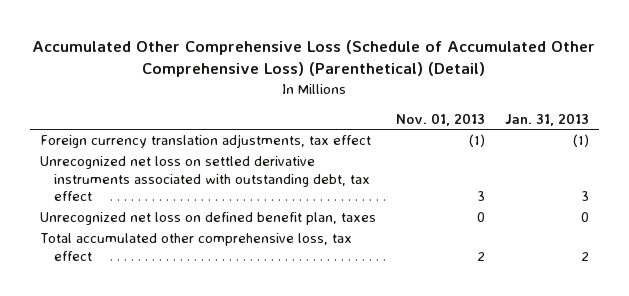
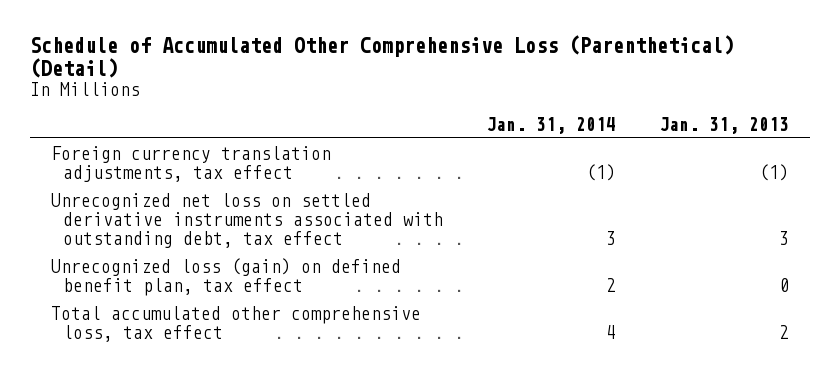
- Accumulated Other Comprehensive Loss (Schedule of Accumulated Other Comprehensive Loss) (Parenthetical) (Detail)
+ Schedule of Accumulated Other Comprehensive Loss (Parenthetical) (Detail)
- | Nov. 01, 2013 | Jan. 31, 2013
+ | Jan. 31, 2014 | Jan. 31, 2013
- Unrecognized net loss on defined benefit plan, taxes | 0 | 0
+ Unrecognized loss (gain) on defined benefit plan, tax effect | 2 | 0

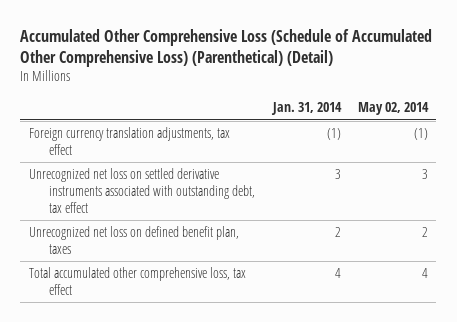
- Schedule of Accumulated Other Comprehensive Loss (Parenthetical) (Detail)
+ Accumulated Other Comprehensive Loss (Schedule of Accumulated Other Comprehensive Loss) (Parenthetical) (Detail)
- | Jan. 31, 2014 | Jan. 31, 2013
+ | Jan. 31, 2014 | May 02, 2014
- Unrecognized loss (gain) on defined benefit plan, tax effect | 2 | 0
+ Unrecognized net loss on defined benefit plan, taxes | 2 | 2

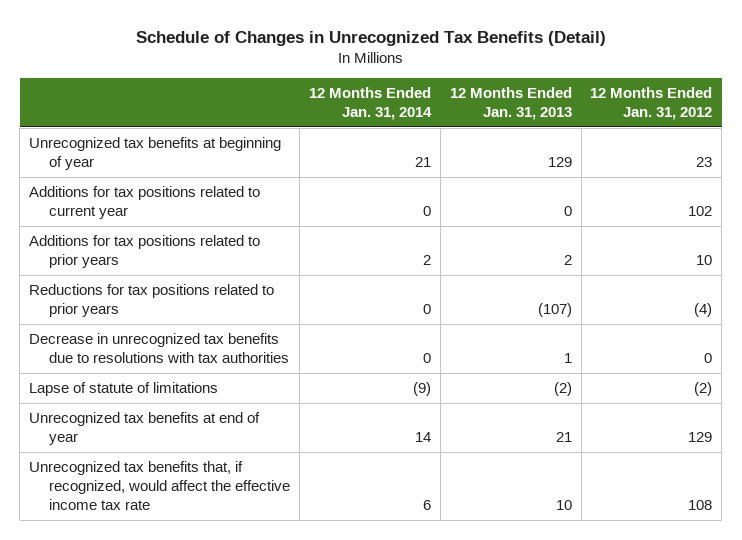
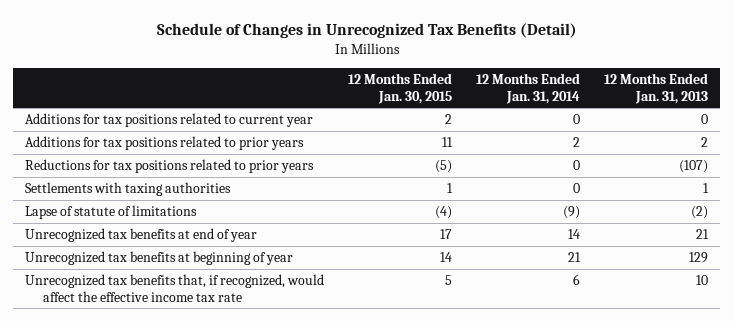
- | 12 Months Ended Jan. 31, 2014 | 12 Months Ended Jan. 31, 2013 | 12 Months Ended Jan. 31, 2012
+ | 12 Months Ended Jan. 30, 2015 | 12 Months Ended Jan. 31, 2014 | 12 Months Ended Jan. 31, 2013
- Decrease in unrecognized tax benefits due to resolutions with tax authorities | 0 | 1 | 0
+ Settlements with taxing authorities | 1 | 0 | 1
moved down: Unrecognized tax benefits at beginning of year | 14 | 21 | 129

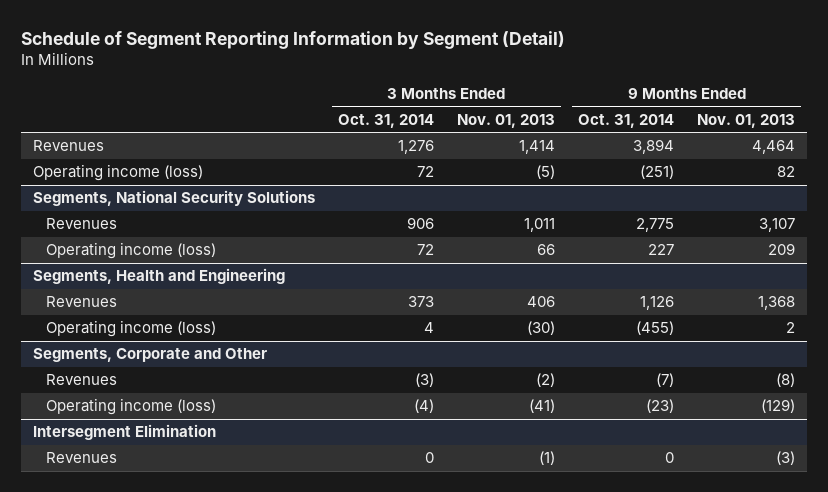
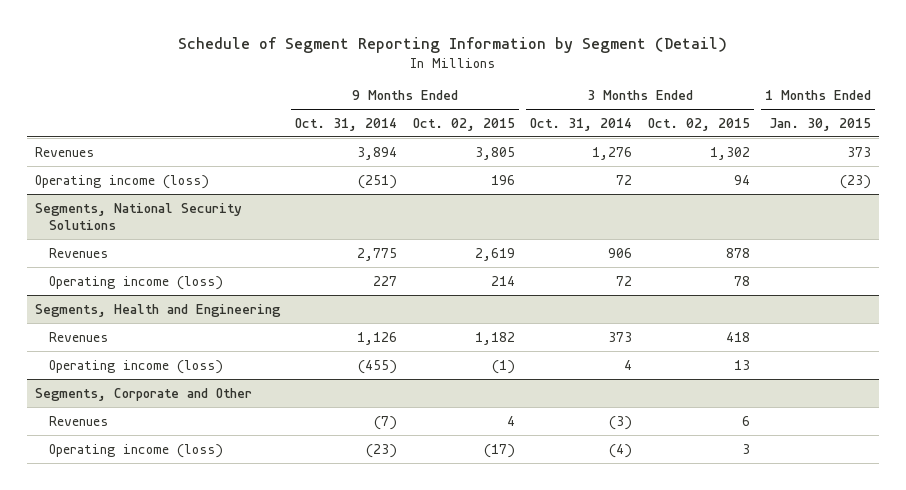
- | 3 Months Ended Oct. 31, 2014 | 3 Months Ended Nov. 01, 2013 | 9 Months Ended Oct. 31, 2014 | 9 Months Ended Nov. 01, 2013
+ | 9 Months Ended Oct. 31, 2014 | 9 Months Ended Oct. 02, 2015 | 3 Months Ended Oct. 31, 2014 | 3 Months Ended Oct. 02, 2015 | 1 Months Ended Jan. 30, 2015
- Intersegment Elimination
- Revenues | 0 | (1) | 0 | (3)

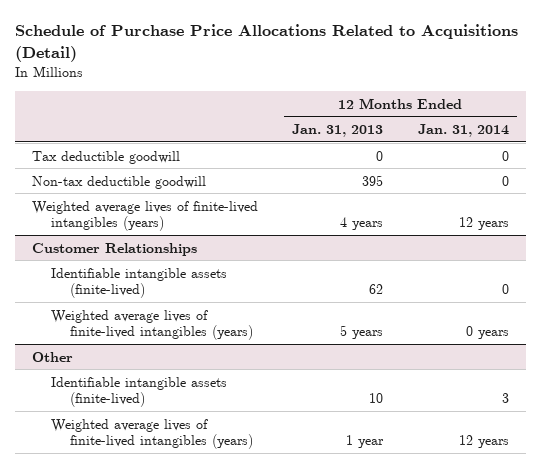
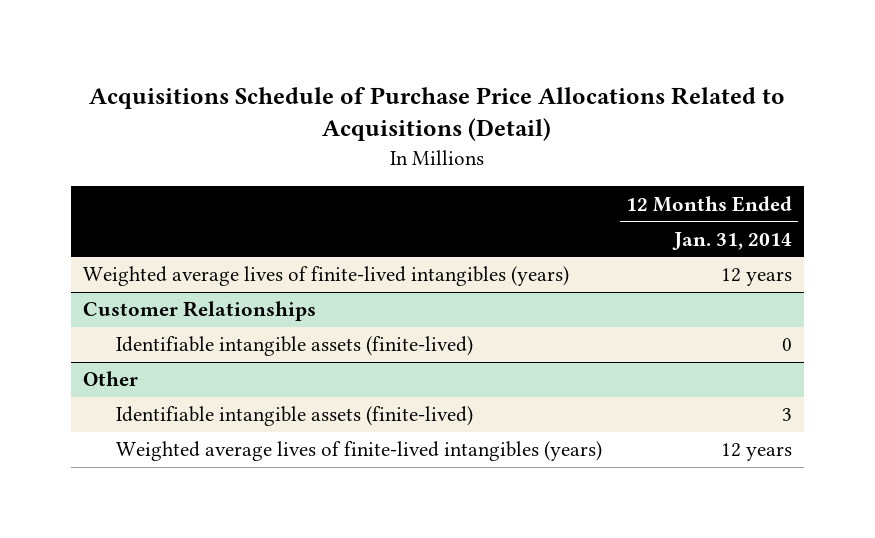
- Schedule of Purchase Price Allocations Related to Acquisitions (Detail)
+ Acquisitions Schedule of Purchase Price Allocations Related to Acquisitions (Detail)
- | 12 Months Ended Jan. 31, 2013 | 12 Months Ended Jan. 31, 2014
+ | 12 Months Ended Jan. 31, 2014
- Tax deductible goodwill | 0 | 0
- Non-tax deductible goodwill | 395 | 0
@ Customer Relationships
- Weighted average lives of finite-lived intangibles (years) | 5 years | 0 years

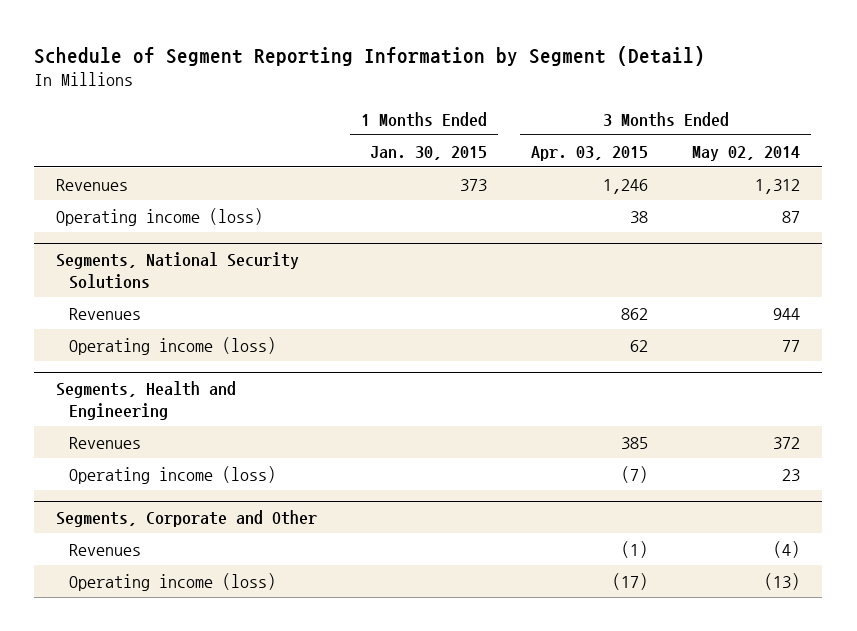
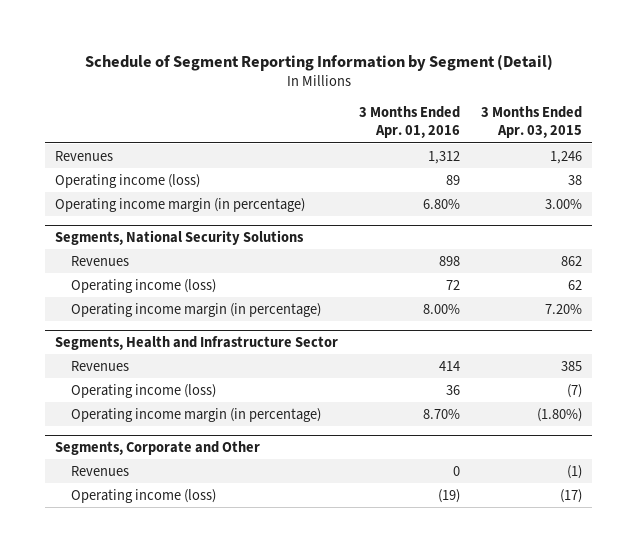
- | 1 Months Ended Jan. 30, 2015 | 3 Months Ended Apr. 03, 2015 | 3 Months Ended May 02, 2014
+ | 3 Months Ended Apr. 01, 2016 | 3 Months Ended Apr. 03, 2015
+ Operating income margin (in percentage) | 6.80% | 3.00%
- Segments, Health and Engineering
@ Segments, National Security Solutions
+ Operating income margin (in percentage) | 8.00% | 7.20%
+ Segments, Health and Infrastructure Sector
+ Operating income margin (in percentage) | 8.70% | (1.80%)

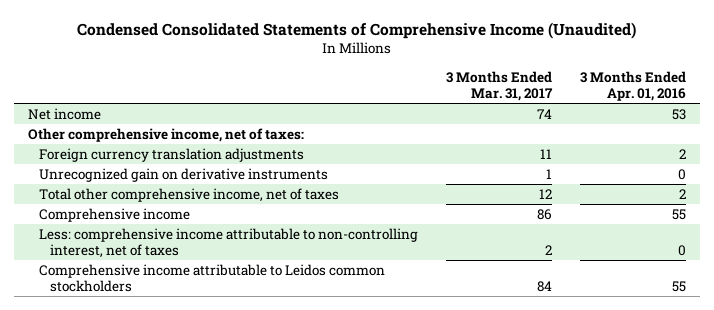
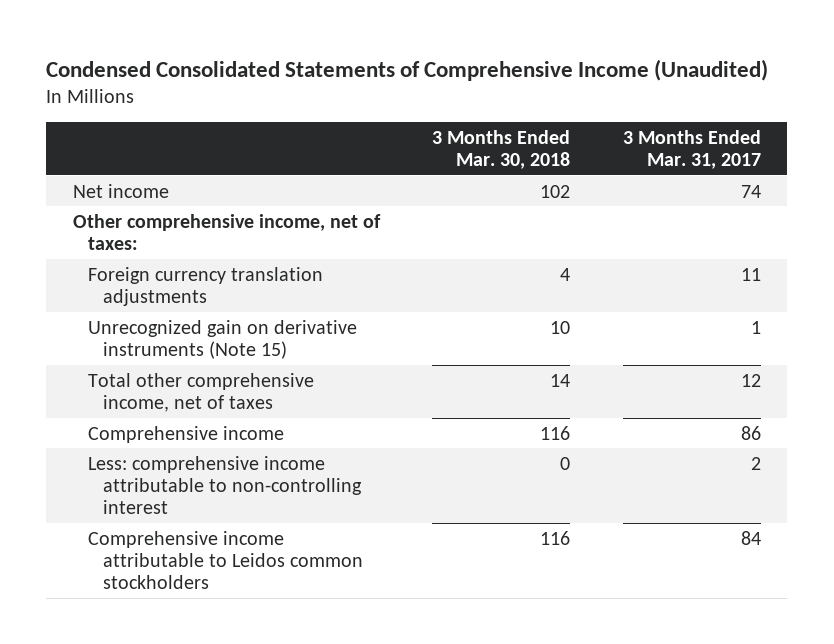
- | 3 Months Ended Mar. 31, 2017 | 3 Months Ended Apr. 01, 2016
+ | 3 Months Ended Mar. 30, 2018 | 3 Months Ended Mar. 31, 2017
- Unrecognized gain on derivative instruments | 1 | 0
+ Unrecognized gain on derivative instruments (Note 15) | 10 | 1
- Less: comprehensive income attributable to non-controlling interest, net of taxes | 2 | 0
+ Less: comprehensive income attributable to non-controlling interest | 0 | 2

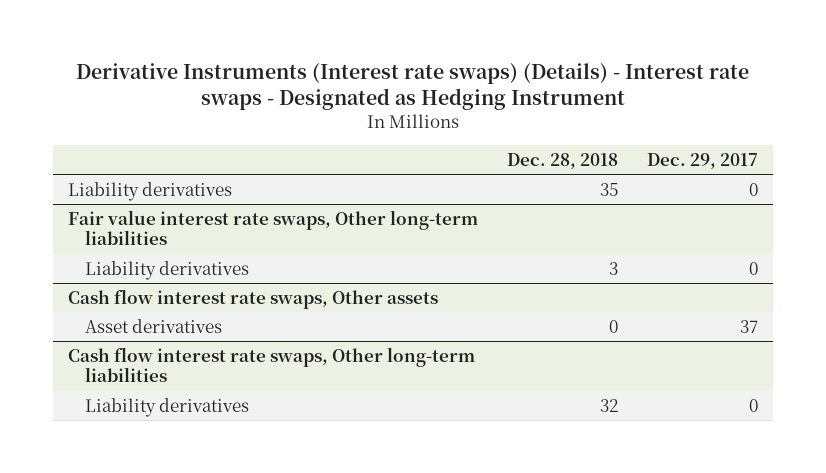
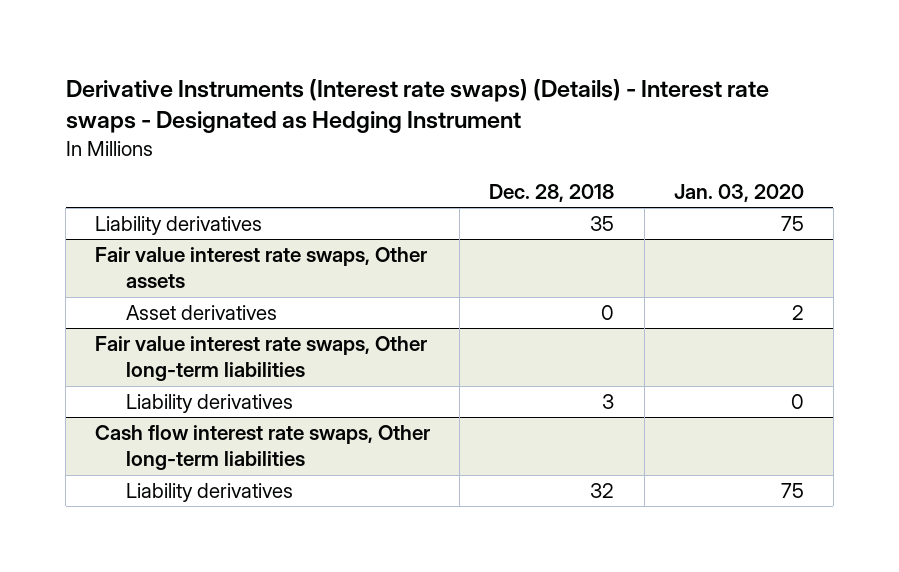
- | Dec. 28, 2018 | Dec. 29, 2017
+ | Dec. 28, 2018 | Jan. 03, 2020
+ Fair value interest rate swaps, Other assets
+ Asset derivatives | 0 | 2
- Cash flow interest rate swaps, Other assets
- Asset derivatives | 0 | 37

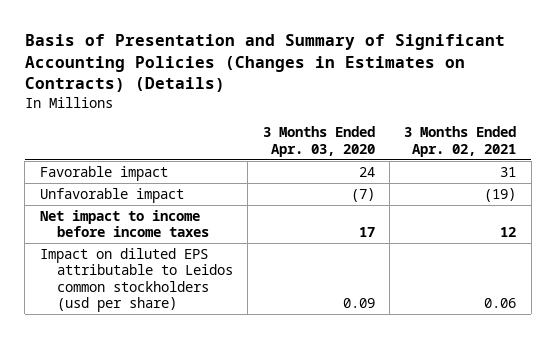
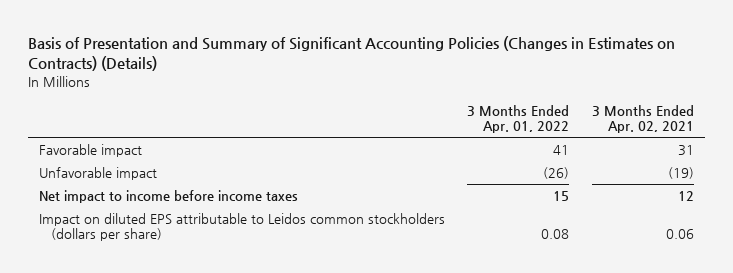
- | 3 Months Ended Apr. 03, 2020 | 3 Months Ended Apr. 02, 2021
+ | 3 Months Ended Apr. 01, 2022 | 3 Months Ended Apr. 02, 2021
- Impact on diluted EPS attributable to Leidos common stockholders (usd per share) | 0.09 | 0.06
+ Impact on diluted EPS attributable to Leidos common stockholders (dollars per share) | 0.08 | 0.06

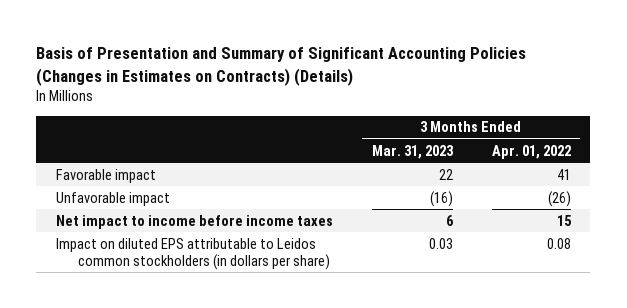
- | 3 Months Ended Apr. 01, 2022 | 3 Months Ended Apr. 02, 2021
+ | 3 Months Ended Mar. 31, 2023 | 3 Months Ended Apr. 01, 2022
- Impact on diluted EPS attributable to Leidos common stockholders (dollars per share) | 0.08 | 0.06
+ Impact on diluted EPS attributable to Leidos common stockholders (in dollars per share) | 0.03 | 0.08

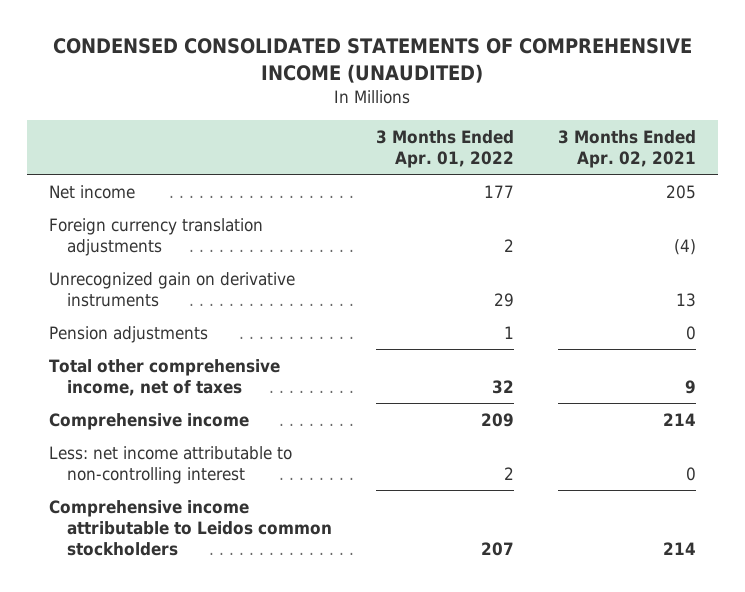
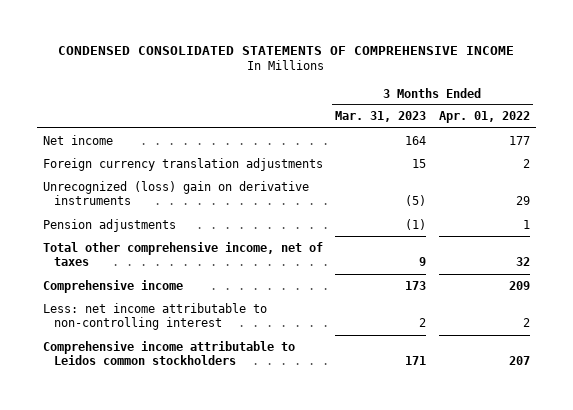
- CONDENSED CONSOLIDATED STATEMENTS OF COMPREHENSIVE INCOME (UNAUDITED)
+ CONDENSED CONSOLIDATED STATEMENTS OF COMPREHENSIVE INCOME
- | 3 Months Ended Apr. 01, 2022 | 3 Months Ended Apr. 02, 2021
+ | 3 Months Ended Mar. 31, 2023 | 3 Months Ended Apr. 01, 2022
- Unrecognized gain on derivative instruments | 29 | 13
+ Unrecognized (loss) gain on derivative instruments | (5) | 29

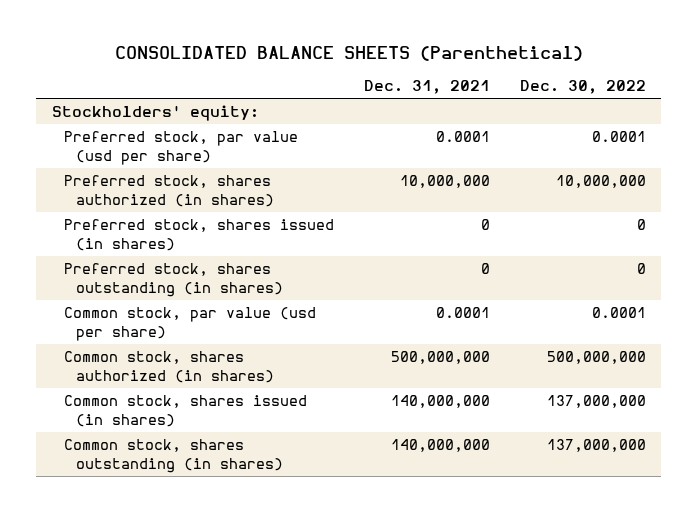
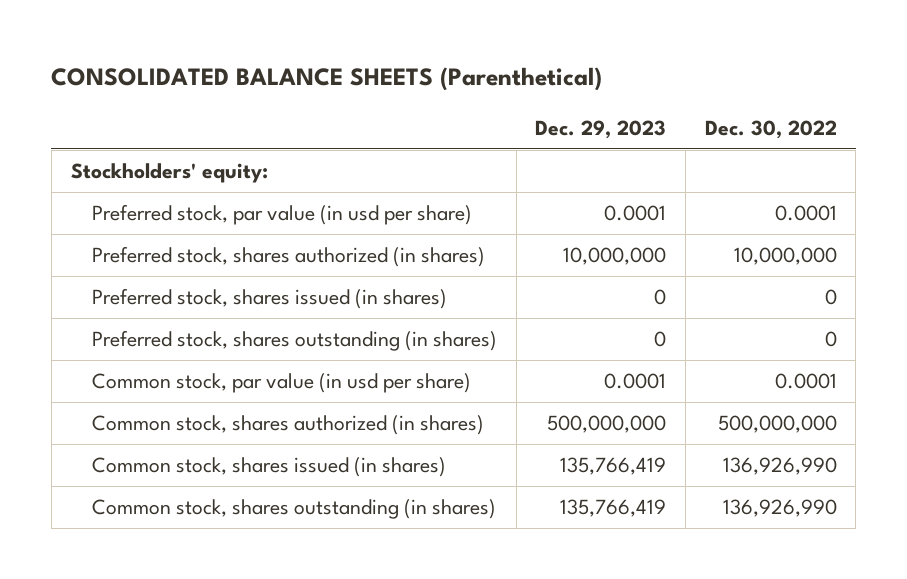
- | Dec. 31, 2021 | Dec. 30, 2022
+ | Dec. 29, 2023 | Dec. 30, 2022
- Preferred stock, par value (usd per share) | 0.0001 | 0.0001
+ Preferred stock, par value (in usd per share) | 0.0001 | 0.0001
- Common stock, par value (usd per share) | 0.0001 | 0.0001
+ Common stock, par value (in usd per share) | 0.0001 | 0.0001
- Common stock, shares issued (in shares) | 140,000,000 | 137,000,000
- Common stock, shares outstanding (in shares) | 140,000,000 | 137,000,000
+ Common stock, shares issued (in shares) | 135,766,419 | 136,926,990
+ Common stock, shares outstanding (in shares) | 135,766,419 | 136,926,990

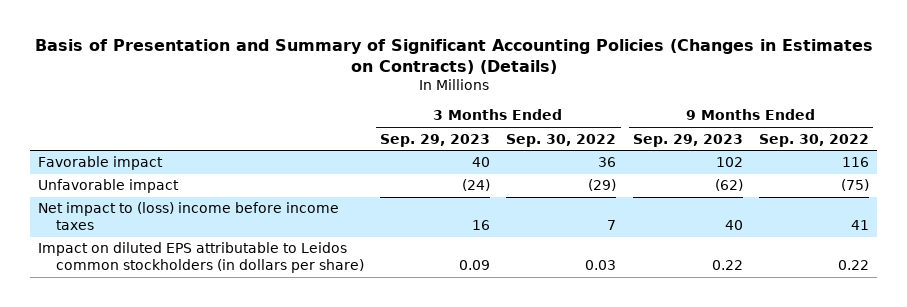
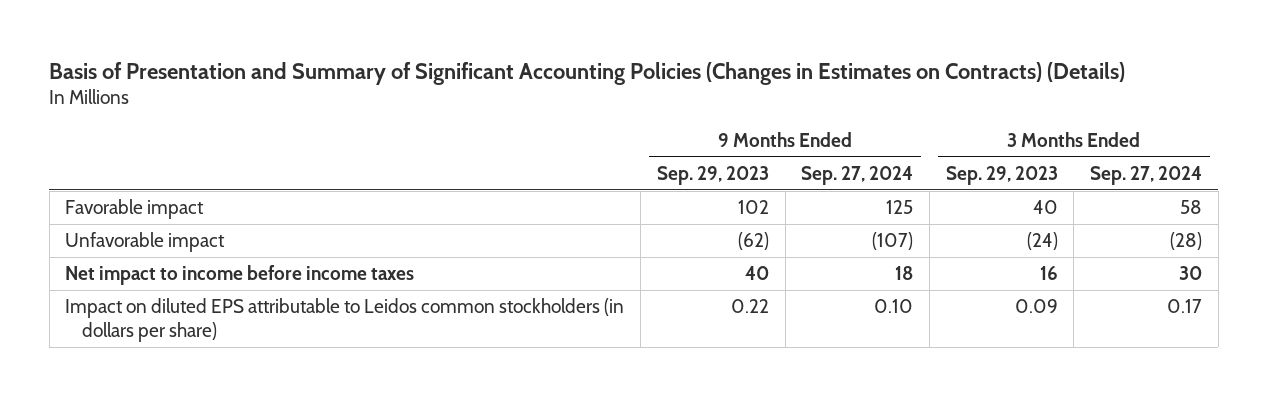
- | 3 Months Ended Sep. 29, 2023 | 3 Months Ended Sep. 30, 2022 | 9 Months Ended Sep. 29, 2023 | 9 Months Ended Sep. 30, 2022
+ | 9 Months Ended Sep. 29, 2023 | 9 Months Ended Sep. 27, 2024 | 3 Months Ended Sep. 29, 2023 | 3 Months Ended Sep. 27, 2024
- Net impact to (loss) income before income taxes | 16 | 7 | 40 | 41
+ Net impact to income before income taxes | 40 | 18 | 16 | 30

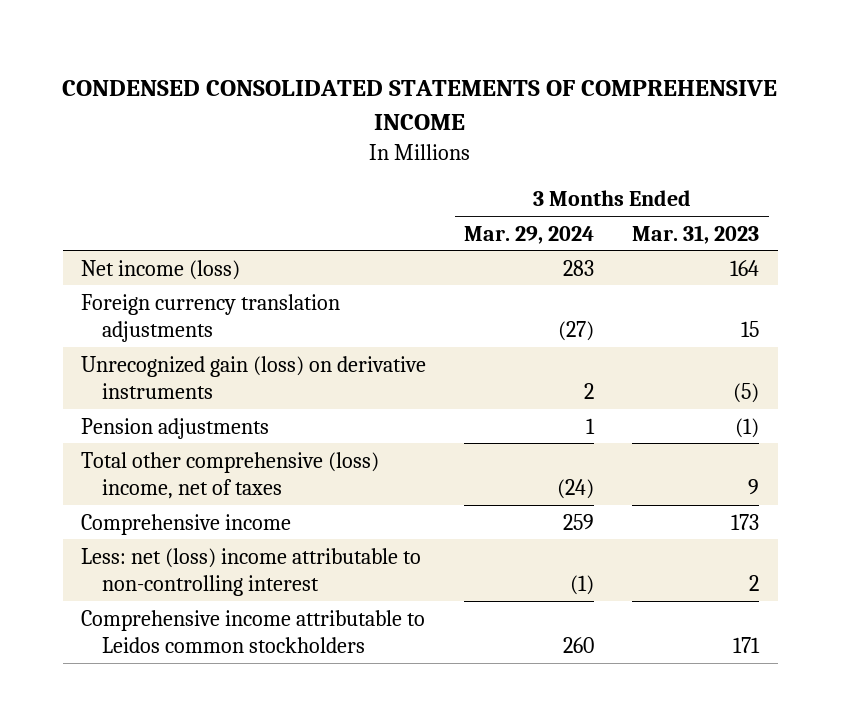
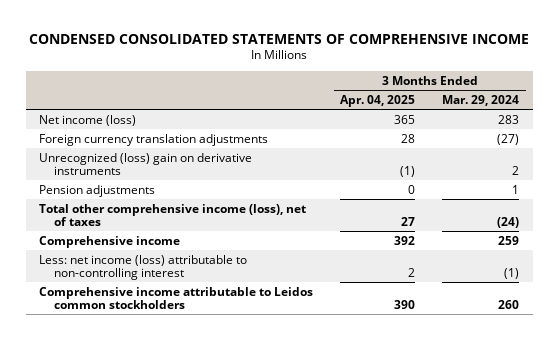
- | 3 Months Ended Mar. 29, 2024 | 3 Months Ended Mar. 31, 2023
+ | 3 Months Ended Apr. 04, 2025 | 3 Months Ended Mar. 29, 2024
- Unrecognized gain (loss) on derivative instruments | 2 | (5)
+ Unrecognized (loss) gain on derivative instruments | (1) | 2
- Total other comprehensive (loss) income, net of taxes | (24) | 9
+ Total other comprehensive income (loss), net of taxes | 27 | (24)
- Less: net (loss) income attributable to non-controlling interest | (1) | 2
+ Less: net income (loss) attributable to non-controlling interest | 2 | (1)

